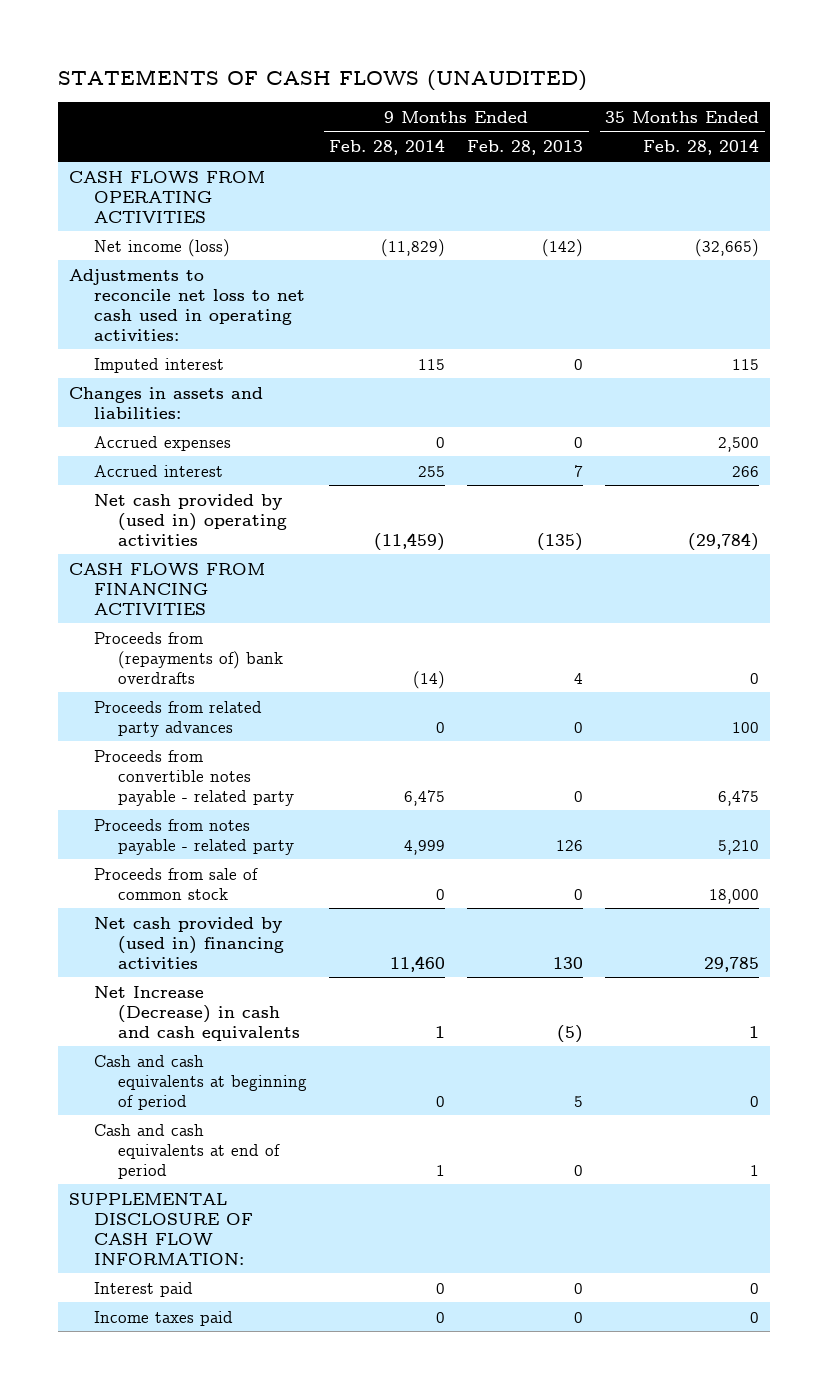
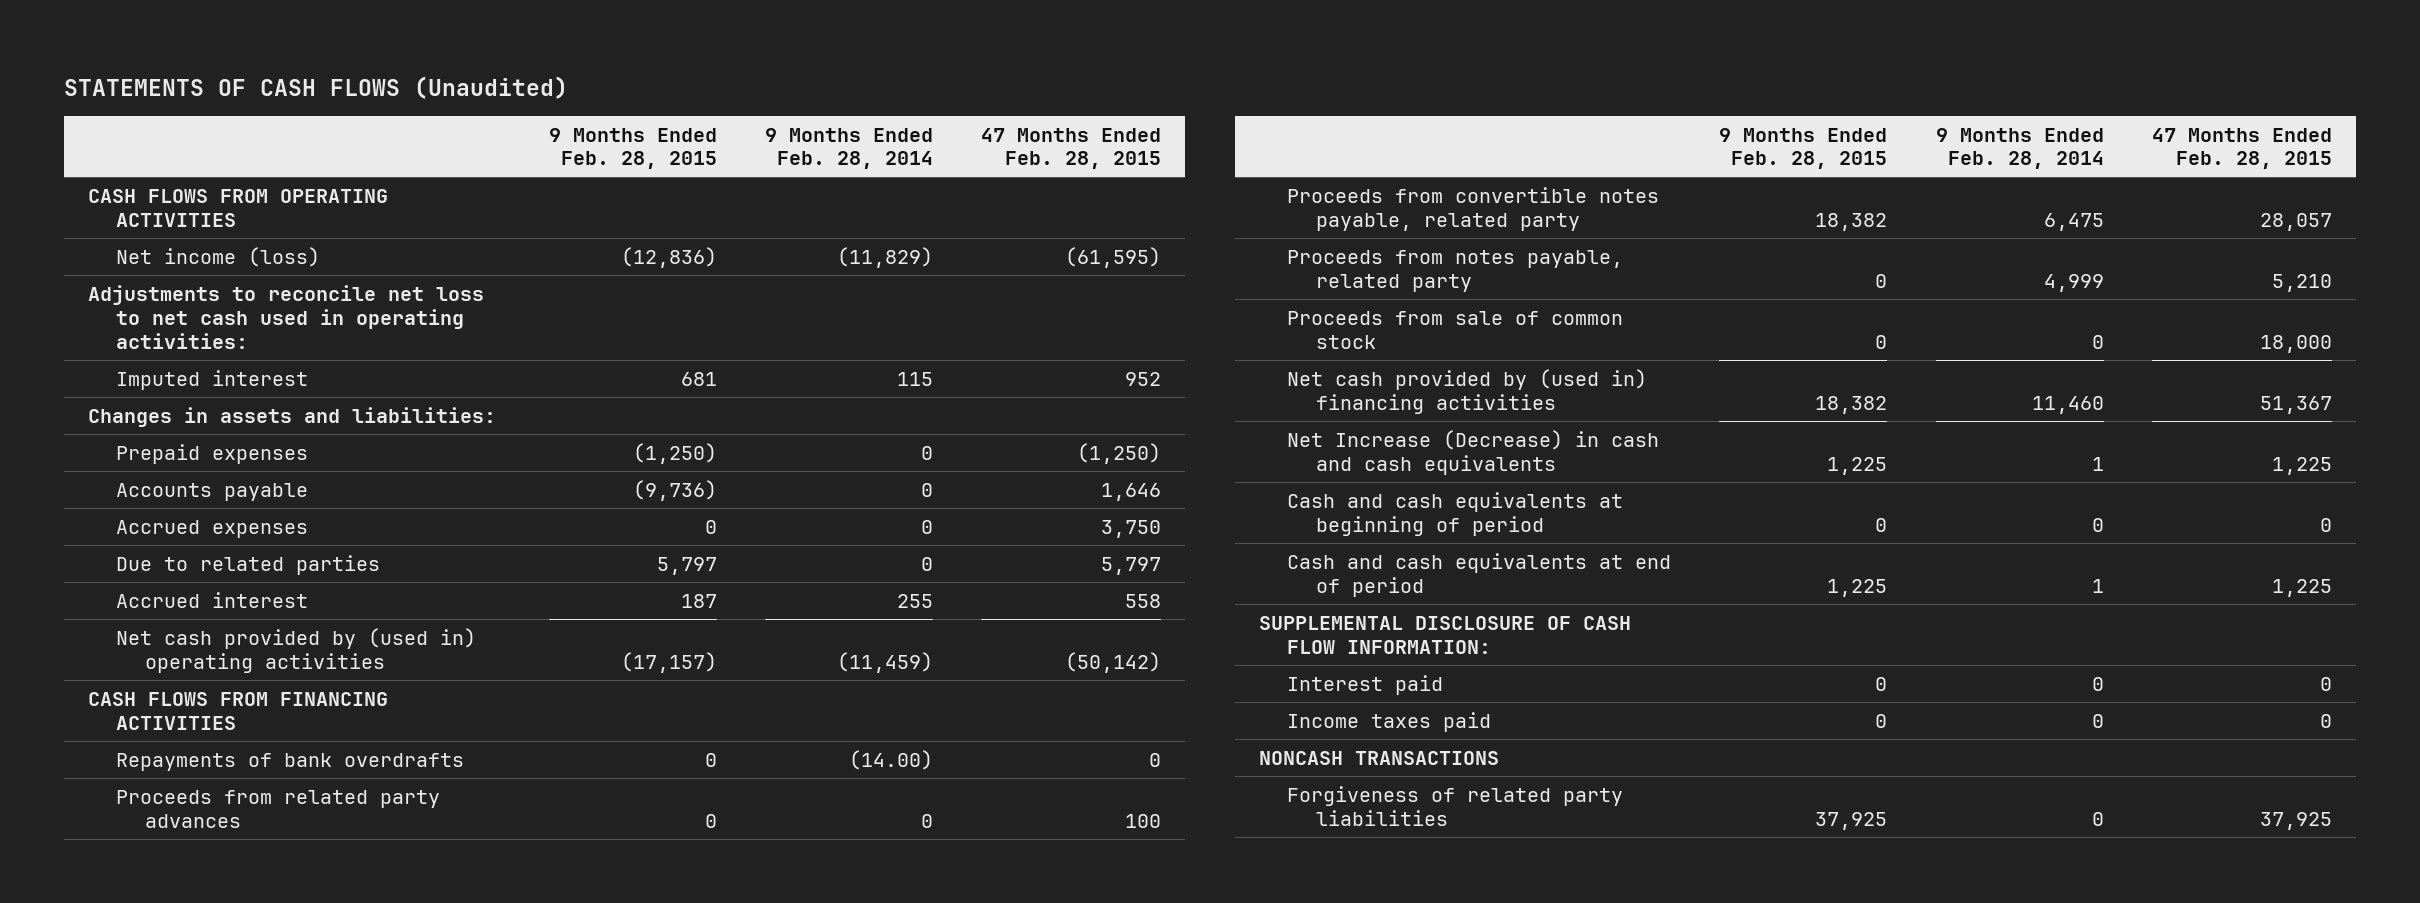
- STATEMENTS OF CASH FLOWS (UNAUDITED)
+ STATEMENTS OF CASH FLOWS (Unaudited)
- | 9 Months Ended Feb. 28, 2014 | 9 Months Ended Feb. 28, 2013 | 35 Months Ended Feb. 28, 2014
+ | 9 Months Ended Feb. 28, 2015 | 9 Months Ended Feb. 28, 2014 | 47 Months Ended Feb. 28, 2015
+ Prepaid expenses | (1,250) | 0 | (1,250)
+ Accounts payable | (9,736) | 0 | 1,646
+ Due to related parties | 5,797 | 0 | 5,797
- Proceeds from (repayments of) bank overdrafts | (14) | 4 | 0
+ Repayments of bank overdrafts | 0 | (14.00) | 0
- Proceeds from convertible notes payable - related party | 6,475 | 0 | 6,475
- Proceeds from notes payable - related party | 4,999 | 126 | 5,210
+ Proceeds from convertible notes payable, related party | 18,382 | 6,475 | 28,057
+ Proceeds from notes payable, related party | 0 | 4,999 | 5,210
+ NONCASH TRANSACTIONS
+ Forgiveness of related party liabilities | 37,925 | 0 | 37,925

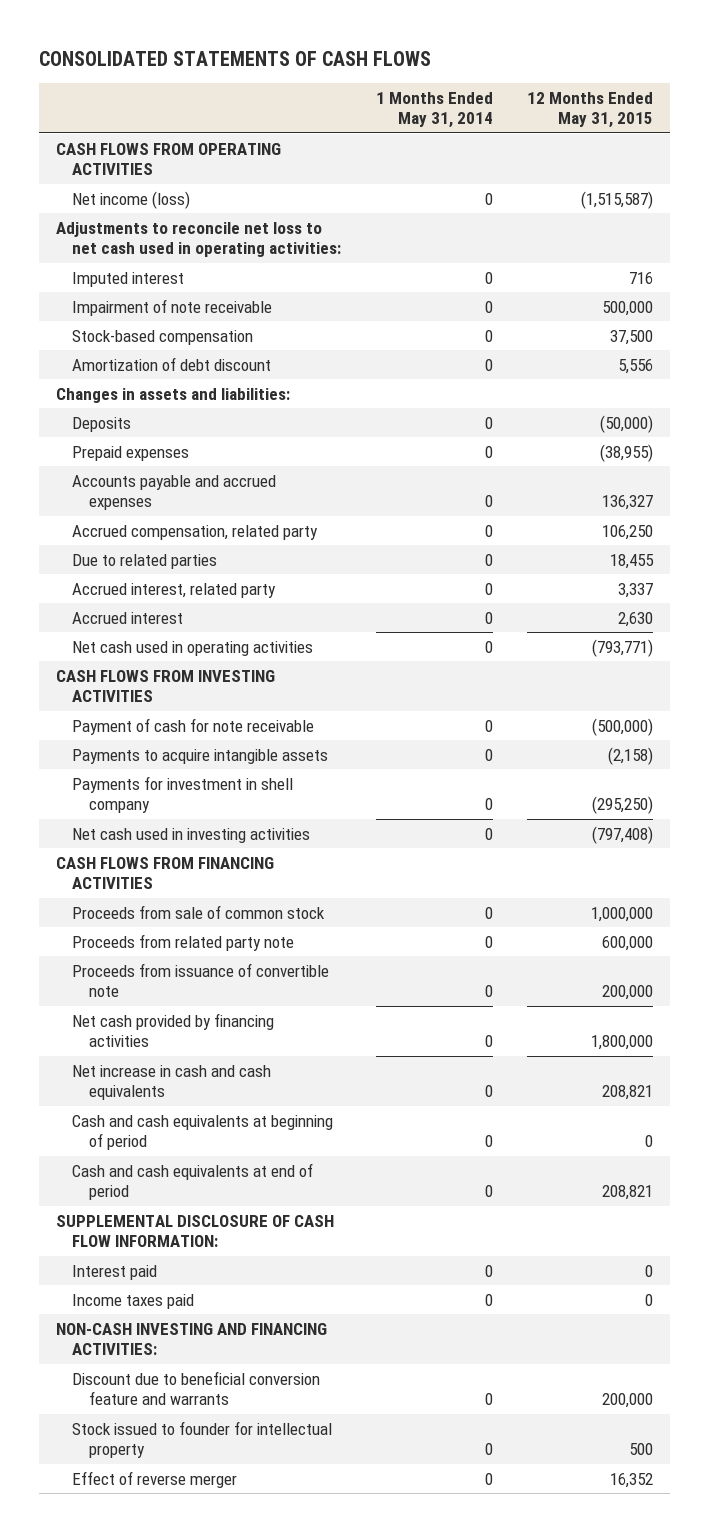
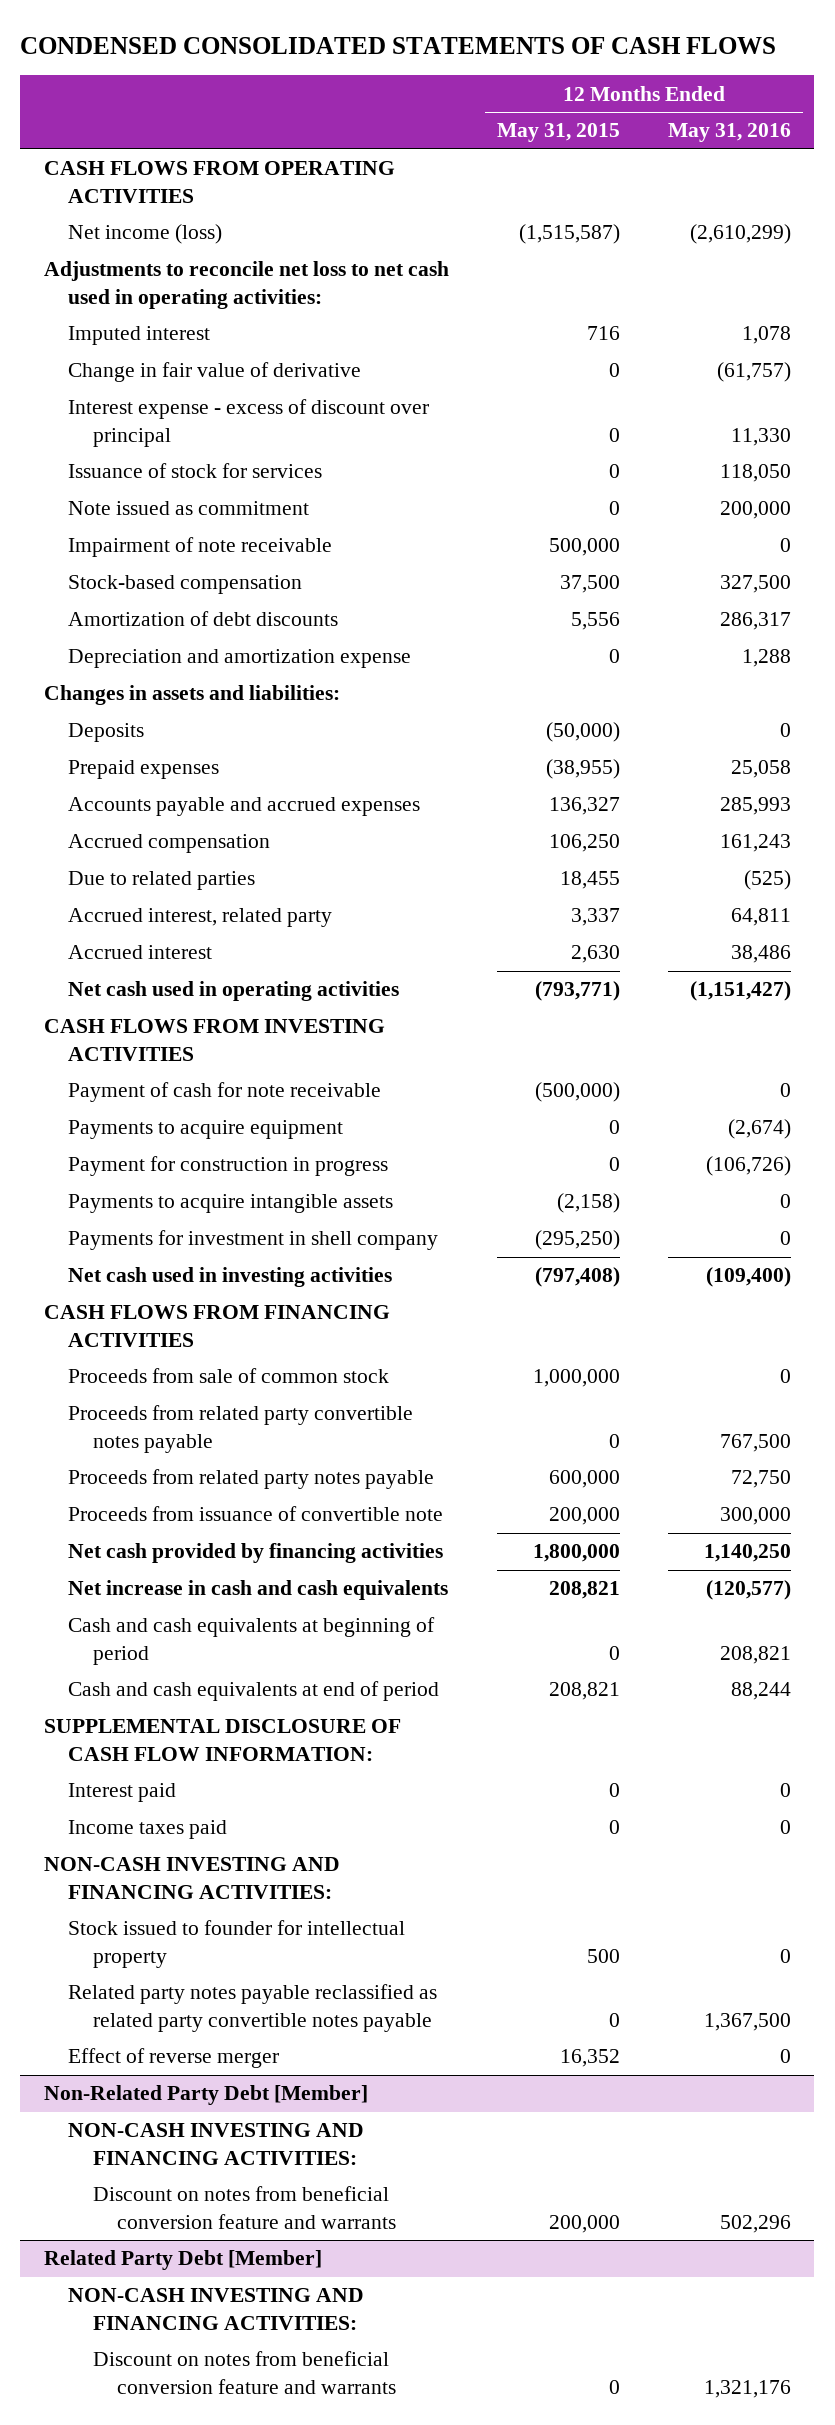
- CONSOLIDATED STATEMENTS OF CASH FLOWS
+ CONDENSED CONSOLIDATED STATEMENTS OF CASH FLOWS
- | 1 Months Ended May 31, 2014 | 12 Months Ended May 31, 2015
+ | 12 Months Ended May 31, 2015 | 12 Months Ended May 31, 2016
+ Change in fair value of derivative | 0 | (61,757)
+ Interest expense - excess of discount over principal | 0 | 11,330
+ Issuance of stock for services | 0 | 118,050
+ Note issued as commitment | 0 | 200,000
- Amortization of debt discount | 0 | 5,556
+ Amortization of debt discounts | 5,556 | 286,317
+ Depreciation and amortization expense | 0 | 1,288
- Accrued compensation, related party | 0 | 106,250
+ Accrued compensation | 106,250 | 161,243
+ Payments to acquire equipment | 0 | (2,674)
+ Payment for construction in progress | 0 | (106,726)
- Proceeds from related party note | 0 | 600,000
+ Proceeds from related party convertible notes payable | 0 | 767,500
+ Proceeds from related party notes payable | 600,000 | 72,750
- Discount due to beneficial conversion feature and warrants | 0 | 200,000
+ Related party notes payable reclassified as related party convertible notes payable | 0 | 1,367,500
+ Non-Related Party Debt [Member]
+ NON-CASH INVESTING AND FINANCING ACTIVITIES:
+ Discount on notes from beneficial conversion feature and warrants | 200,000 | 502,296
+ Related Party Debt [Member]
+ NON-CASH INVESTING AND FINANCING ACTIVITIES:
+ Discount on notes from beneficial conversion feature and warrants | 0 | 1,321,176

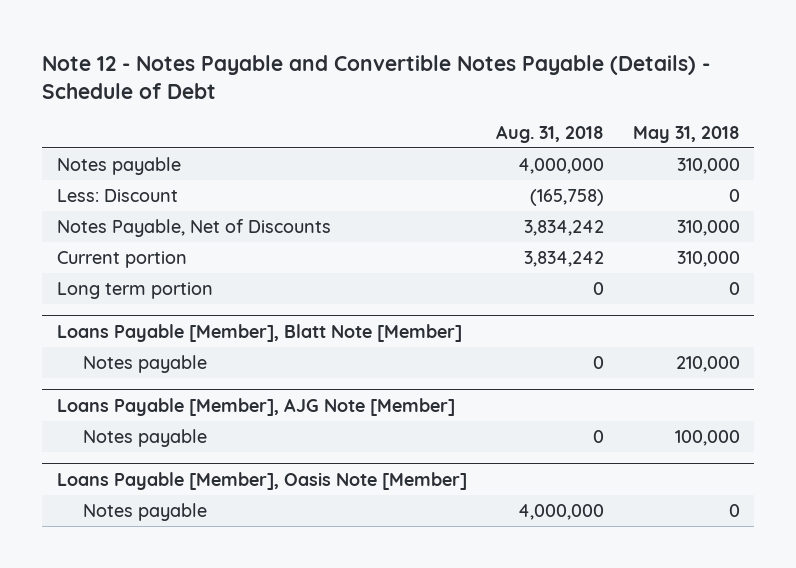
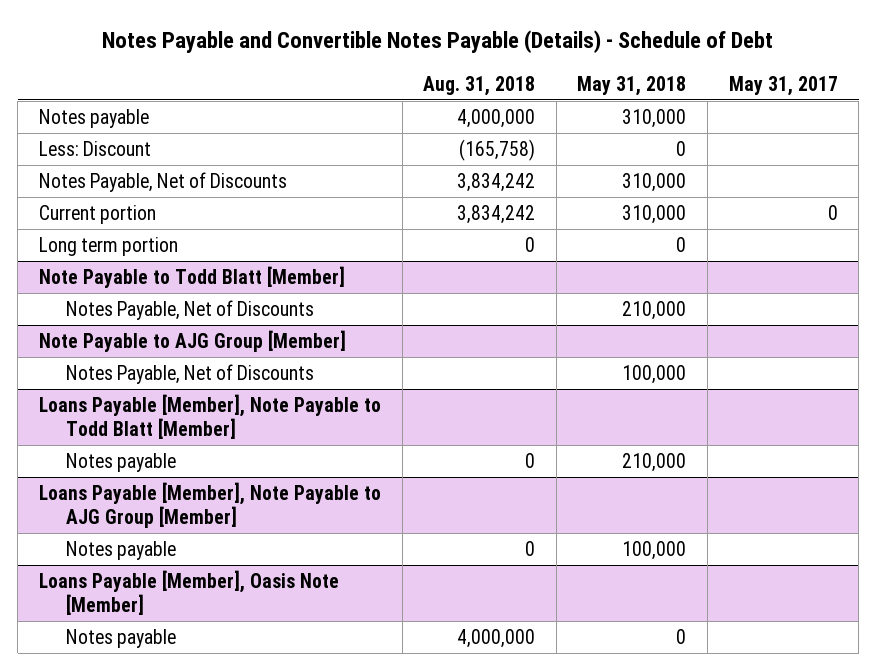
- Note 12 - Notes Payable and Convertible Notes Payable (Details) - Schedule of Debt
+ Notes Payable and Convertible Notes Payable (Details) - Schedule of Debt
- | Aug. 31, 2018 | May 31, 2018
+ | Aug. 31, 2018 | May 31, 2018 | May 31, 2017
- Loans Payable [Member], Blatt Note [Member]
+ Note Payable to Todd Blatt [Member]
+ Notes Payable, Net of Discounts | | 210,000 |
+ Note Payable to AJG Group [Member]
+ Notes Payable, Net of Discounts | | 100,000 |
+ Loans Payable [Member], Note Payable to Todd Blatt [Member]
- Loans Payable [Member], AJG Note [Member]
+ Loans Payable [Member], Note Payable to AJG Group [Member]

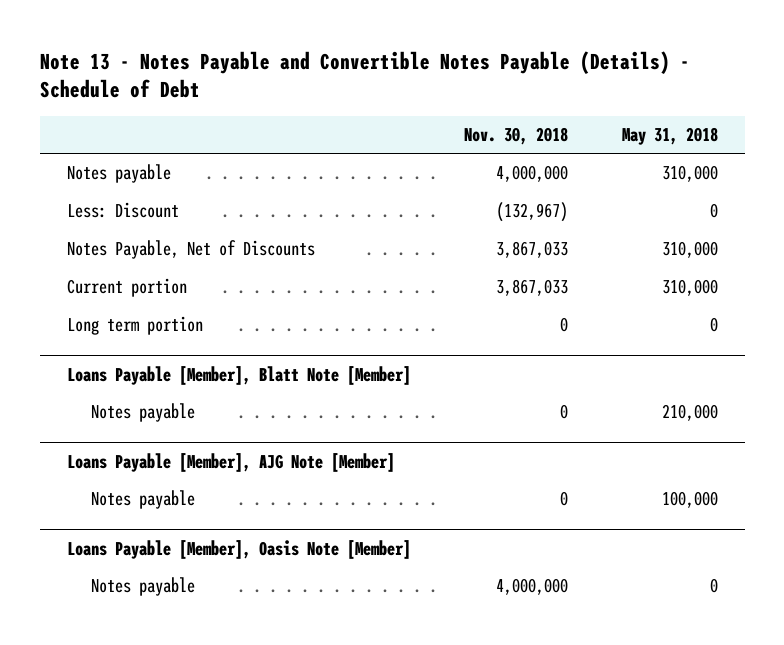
- Notes Payable and Convertible Notes Payable (Details) - Schedule of Debt
+ Note 13 - Notes Payable and Convertible Notes Payable (Details) - Schedule of Debt
- | Aug. 31, 2018 | May 31, 2018 | May 31, 2017
+ | Nov. 30, 2018 | May 31, 2018
- Note Payable to Todd Blatt [Member]
- Notes Payable, Net of Discounts | | 210,000 |
- Note Payable to AJG Group [Member]
- Notes Payable, Net of Discounts | | 100,000 |
- Loans Payable [Member], Note Payable to Todd Blatt [Member]
+ Loans Payable [Member], Blatt Note [Member]
- Loans Payable [Member], Note Payable to AJG Group [Member]
+ Loans Payable [Member], AJG Note [Member]

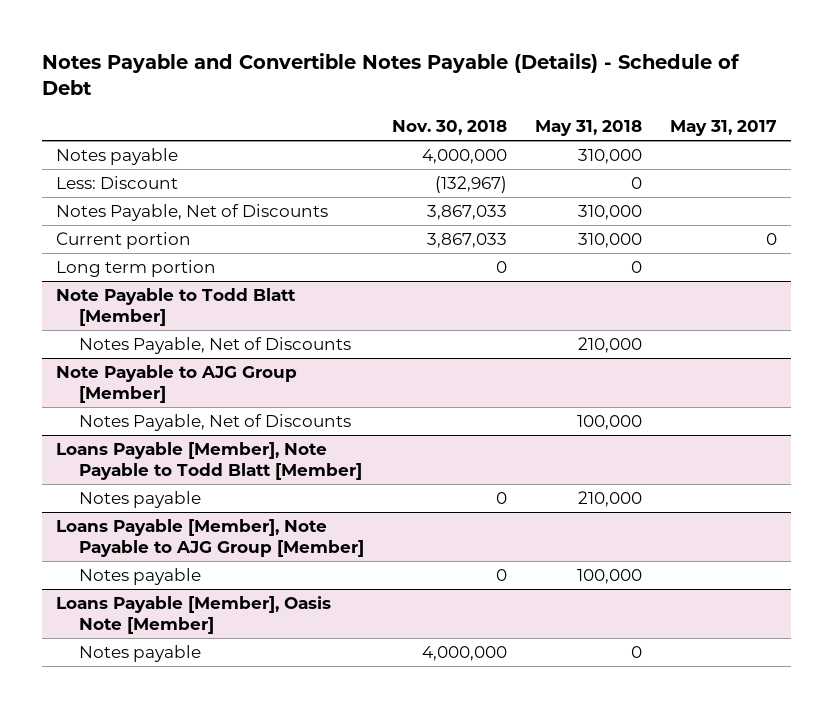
- Note 13 - Notes Payable and Convertible Notes Payable (Details) - Schedule of Debt
+ Notes Payable and Convertible Notes Payable (Details) - Schedule of Debt
- | Nov. 30, 2018 | May 31, 2018
+ | Nov. 30, 2018 | May 31, 2018 | May 31, 2017
- Loans Payable [Member], Blatt Note [Member]
+ Note Payable to Todd Blatt [Member]
+ Notes Payable, Net of Discounts | | 210,000 |
+ Note Payable to AJG Group [Member]
+ Notes Payable, Net of Discounts | | 100,000 |
+ Loans Payable [Member], Note Payable to Todd Blatt [Member]
- Loans Payable [Member], AJG Note [Member]
+ Loans Payable [Member], Note Payable to AJG Group [Member]

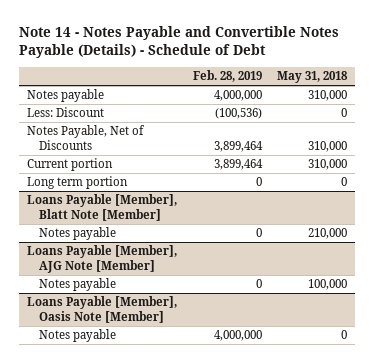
- Notes Payable and Convertible Notes Payable (Details) - Schedule of Debt
+ Note 14 - Notes Payable and Convertible Notes Payable (Details) - Schedule of Debt
- | Nov. 30, 2018 | May 31, 2018 | May 31, 2017
+ | Feb. 28, 2019 | May 31, 2018
- Note Payable to Todd Blatt [Member]
- Notes Payable, Net of Discounts | | 210,000 |
- Note Payable to AJG Group [Member]
- Notes Payable, Net of Discounts | | 100,000 |
- Loans Payable [Member], Note Payable to Todd Blatt [Member]
+ Loans Payable [Member], Blatt Note [Member]
- Loans Payable [Member], Note Payable to AJG Group [Member]
+ Loans Payable [Member], AJG Note [Member]

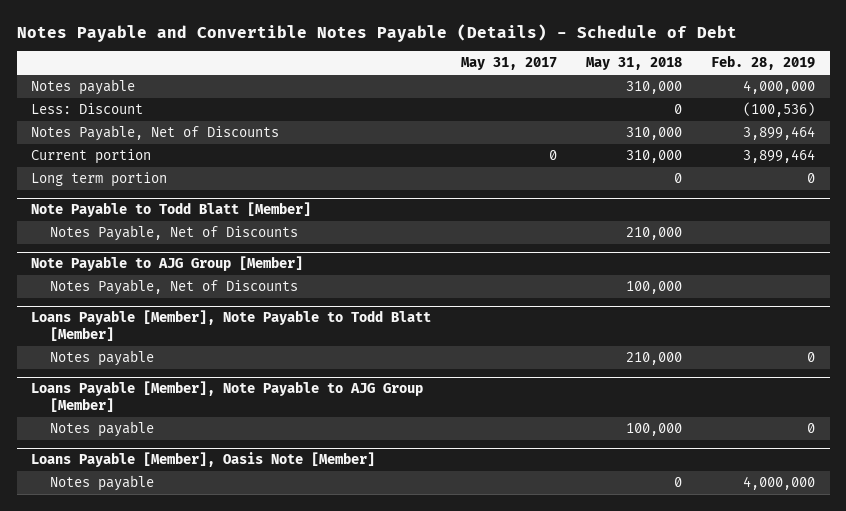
- Note 14 - Notes Payable and Convertible Notes Payable (Details) - Schedule of Debt
+ Notes Payable and Convertible Notes Payable (Details) - Schedule of Debt
- | Feb. 28, 2019 | May 31, 2018
+ | May 31, 2017 | May 31, 2018 | Feb. 28, 2019
- Loans Payable [Member], Blatt Note [Member]
+ Note Payable to Todd Blatt [Member]
+ Notes Payable, Net of Discounts | | 210,000 |
+ Note Payable to AJG Group [Member]
+ Notes Payable, Net of Discounts | | 100,000 |
+ Loans Payable [Member], Note Payable to Todd Blatt [Member]
- Loans Payable [Member], AJG Note [Member]
+ Loans Payable [Member], Note Payable to AJG Group [Member]

